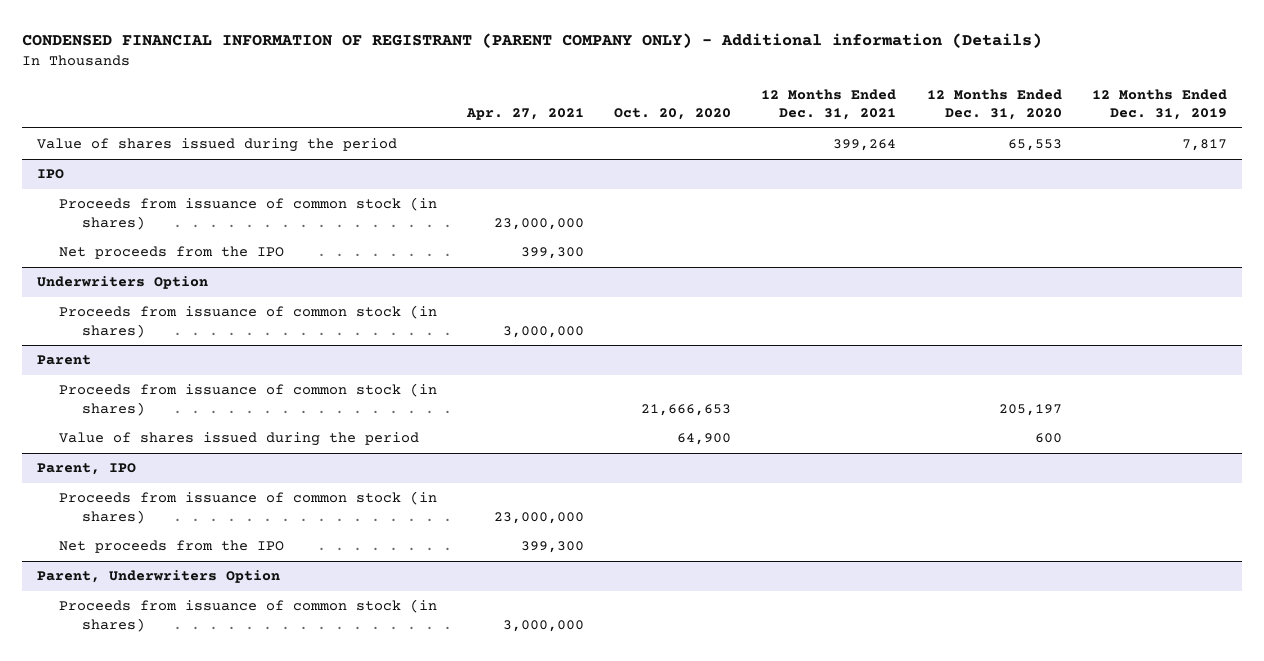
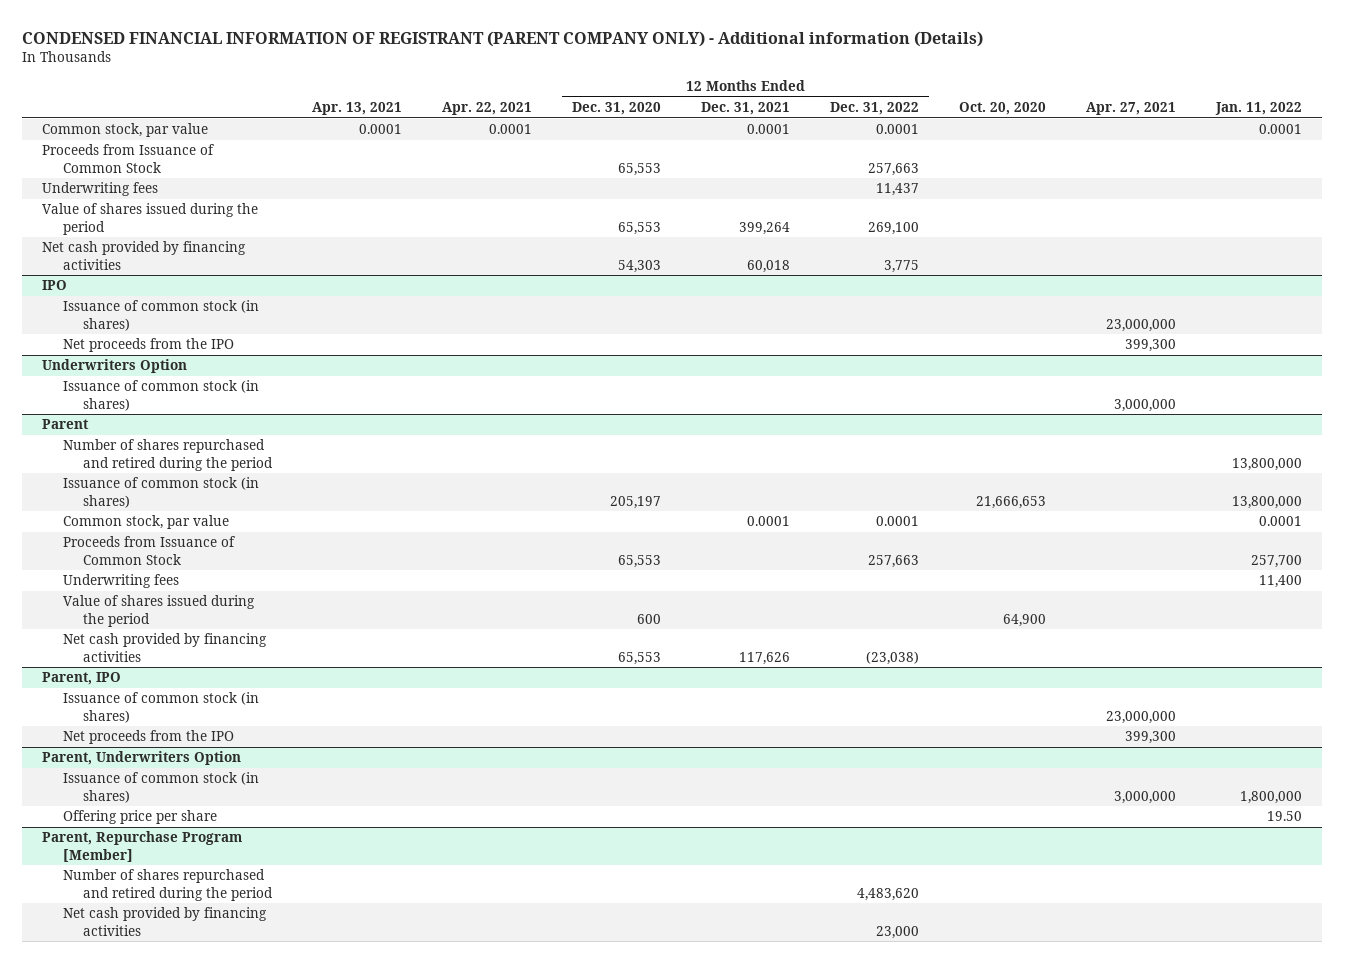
- | Apr. 27, 2021 | Oct. 20, 2020 | 12 Months Ended Dec. 31, 2021 | 12 Months Ended Dec. 31, 2020 | 12 Months Ended Dec. 31, 2019
+ | Apr. 13, 2021 | Apr. 22, 2021 | 12 Months Ended Dec. 31, 2020 | 12 Months Ended Dec. 31, 2021 | 12 Months Ended Dec. 31, 2022 | Oct. 20, 2020 | Apr. 27, 2021 | Jan. 11, 2022
+ Common stock, par value | 0.0001 | 0.0001 | | 0.0001 | 0.0001 | | | 0.0001
+ Proceeds from Issuance of Common Stock | | | 65,553 | | 257,663 | | |
+ Underwriting fees | | | | | 11,437 | | |
+ Net cash provided by financing activities | | | 54,303 | 60,018 | 3,775 | | |
@ IPO
- Proceeds from issuance of common stock (in shares) | 23,000,000 | | | |
+ Issuance of common stock (in shares) | | | | | | | 23,000,000 |
@ Underwriters Option
- Proceeds from issuance of common stock (in shares) | 3,000,000 | | | |
+ Issuance of common stock (in shares) | | | | | | | 3,000,000 |
@ Parent
- Proceeds from issuance of common stock (in shares) | | 21,666,653 | | 205,197 |
+ Number of shares repurchased and retired during the period | | | | | | | | 13,800,000
+ Issuance of common stock (in shares) | | | 205,197 | | | 21,666,653 | | 13,800,000
+ Common stock, par value | | | | 0.0001 | 0.0001 | | | 0.0001
+ Proceeds from Issuance of Common Stock | | | 65,553 | | 257,663 | | | 257,700
+ Underwriting fees | | | | | | | | 11,400
+ Net cash provided by financing activities | | | 65,553 | 117,626 | (23,038) | | |
@ Parent, IPO
- Proceeds from issuance of common stock (in shares) | 23,000,000 | | | |
+ Issuance of common stock (in shares) | | | | | | | 23,000,000 |
@ Parent, Underwriters Option
- Proceeds from issuance of common stock (in shares) | 3,000,000 | | | |
+ Issuance of common stock (in shares) | | | | | | | 3,000,000 | 1,800,000
+ Offering price per share | | | | | | | | 19.50
+ Parent, Repurchase Program [Member]
+ Number of shares repurchased and retired during the period | | | | | 4,483,620 | | |
+ Net cash provided by financing activities | | | | | 23,000 | | |

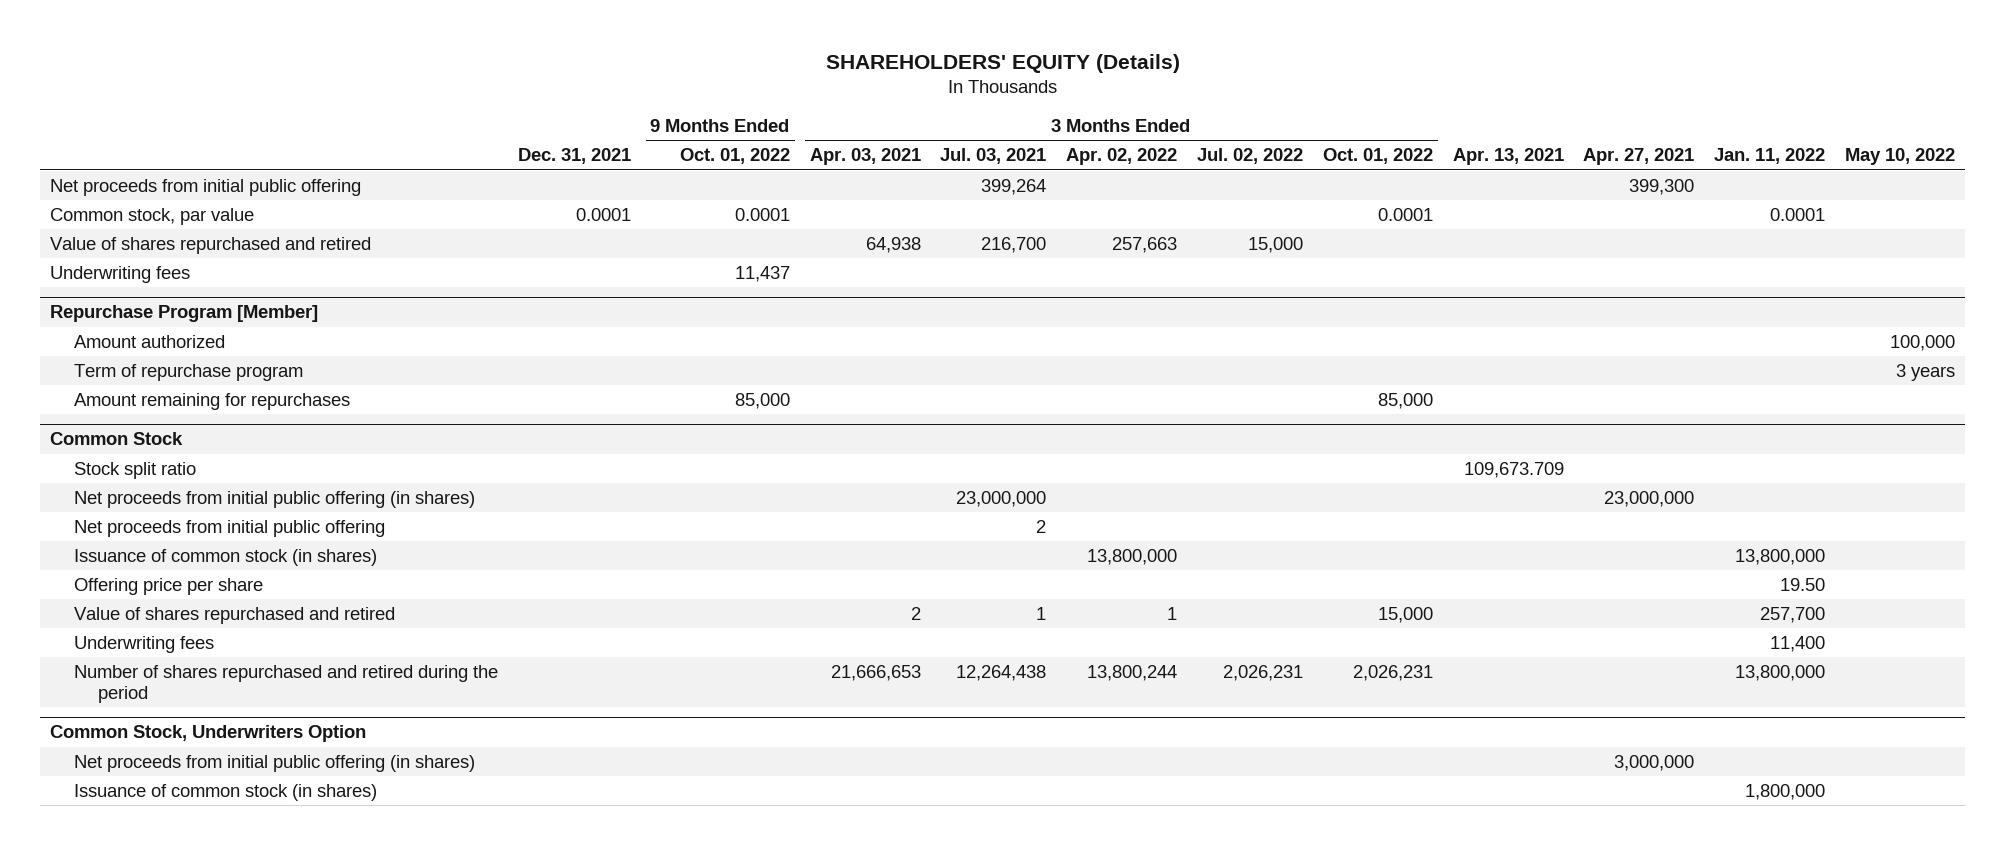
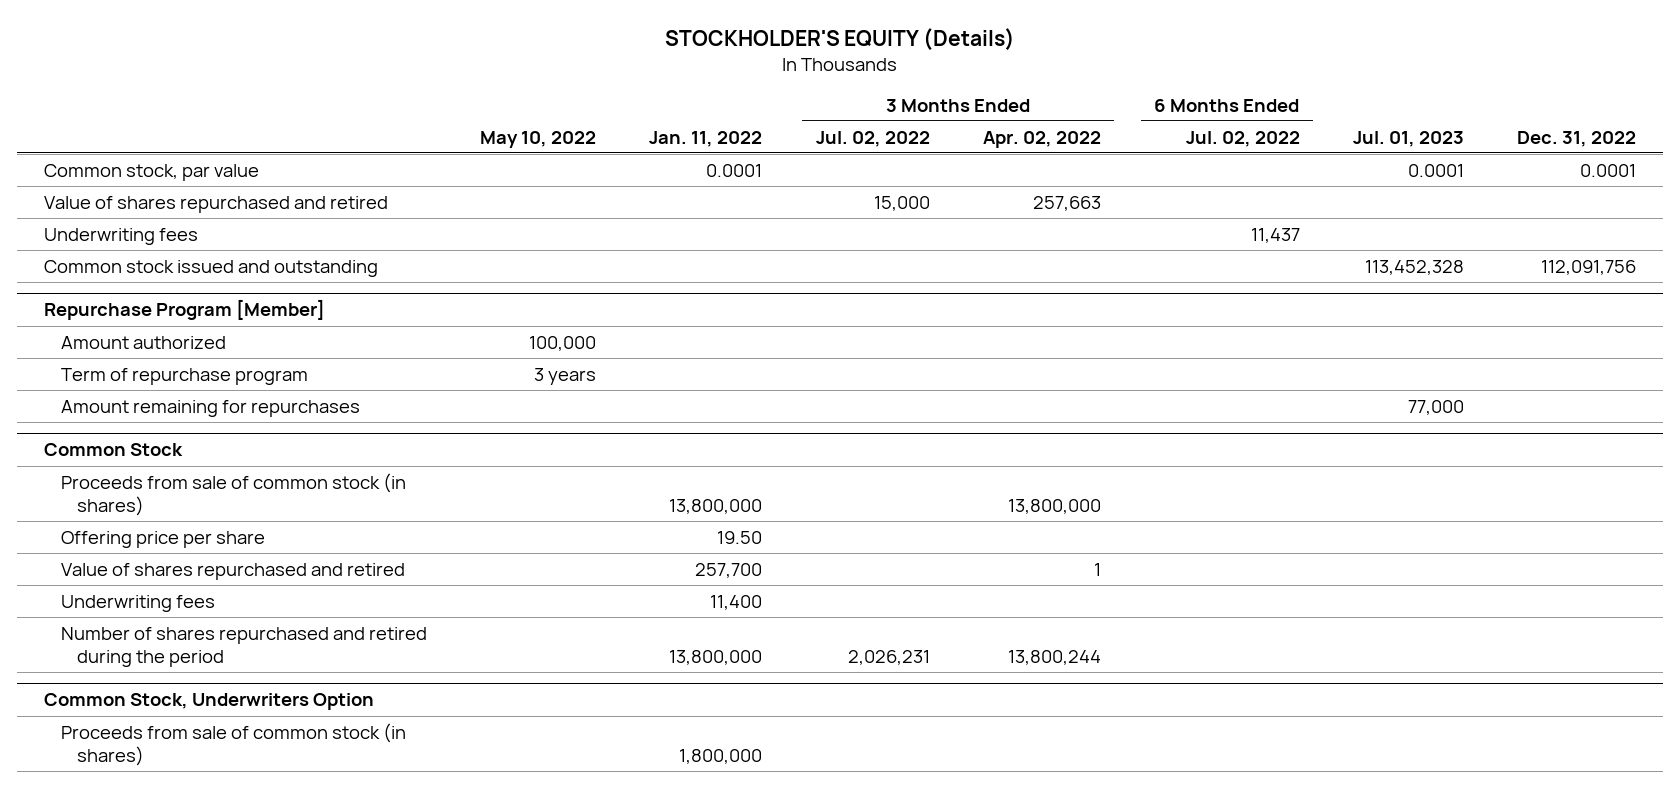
- SHAREHOLDERS' EQUITY (Details)
+ STOCKHOLDER'S EQUITY (Details)
- | Dec. 31, 2021 | 9 Months Ended Oct. 01, 2022 | 3 Months Ended Apr. 03, 2021 | 3 Months Ended Jul. 03, 2021 | 3 Months Ended Apr. 02, 2022 | 3 Months Ended Jul. 02, 2022 | 3 Months Ended Oct. 01, 2022 | Apr. 13, 2021 | Apr. 27, 2021 | Jan. 11, 2022 | May 10, 2022
+ | May 10, 2022 | Jan. 11, 2022 | 3 Months Ended Jul. 02, 2022 | 3 Months Ended Apr. 02, 2022 | 6 Months Ended Jul. 02, 2022 | Jul. 01, 2023 | Dec. 31, 2022
- Net proceeds from initial public offering | | | | 399,264 | | | | | 399,300 | |
+ Common stock issued and outstanding | | | | | | 113,452,328 | 112,091,756
@ Common Stock
- Stock split ratio | | | | | | | | 109,673.709 | | |
- Net proceeds from initial public offering (in shares) | | | | 23,000,000 | | | | | 23,000,000 | |
- Net proceeds from initial public offering | | | | 2 | | | | | | |
- Issuance of common stock (in shares) | | | | | 13,800,000 | | | | | 13,800,000 |
+ Proceeds from sale of common stock (in shares) | | 13,800,000 | | 13,800,000 | | |
@ Common Stock, Underwriters Option
- Net proceeds from initial public offering (in shares) | | | | | | | | | 3,000,000 | |
- Issuance of common stock (in shares) | | | | | | | | | | 1,800,000 |
+ Proceeds from sale of common stock (in shares) | | 1,800,000 | | | | |

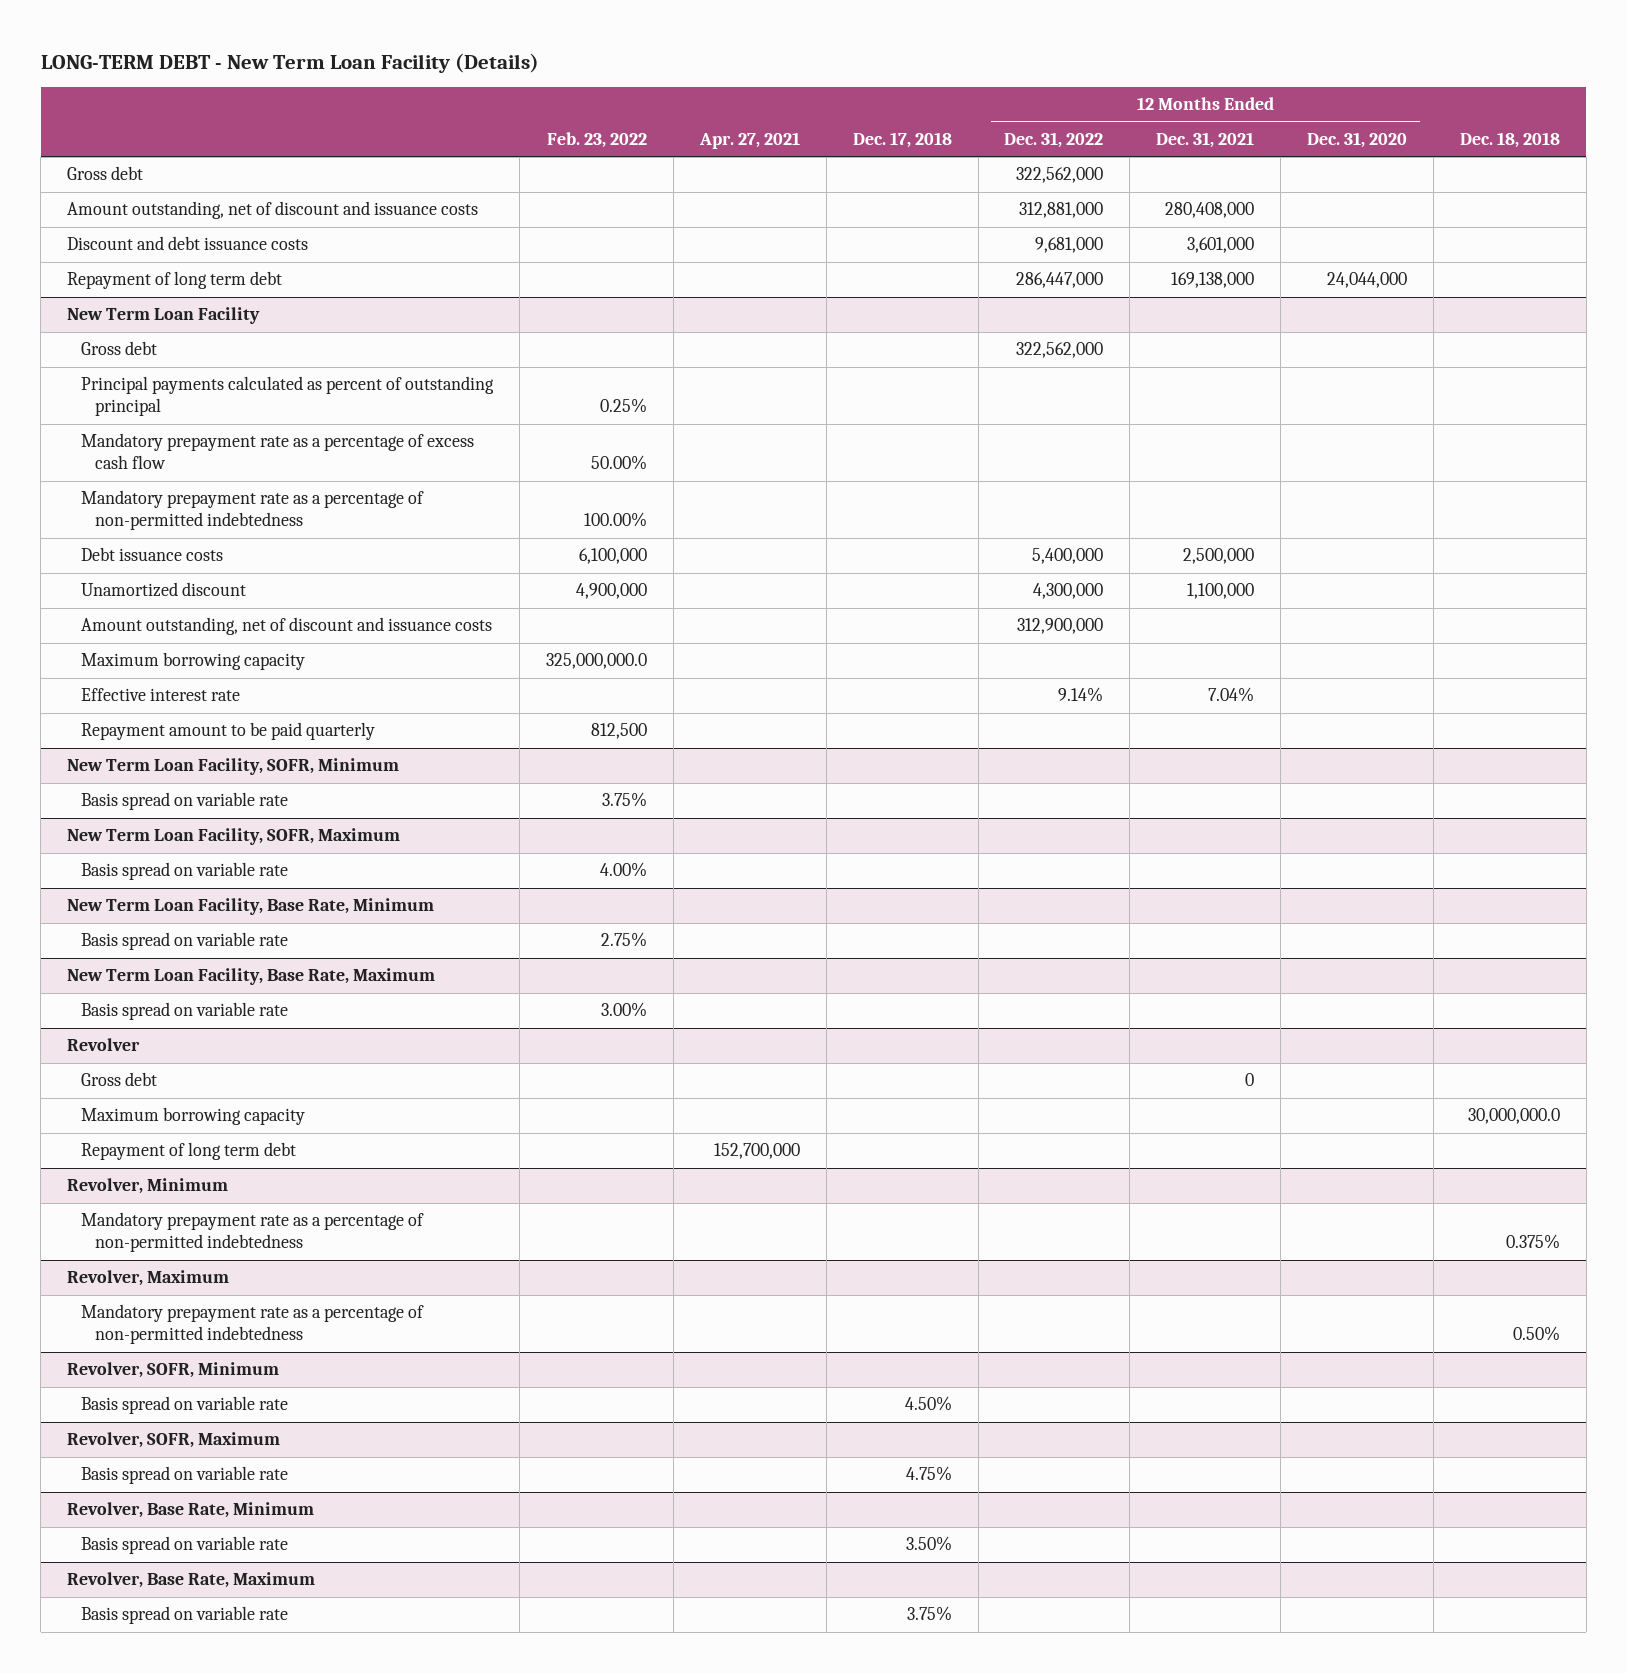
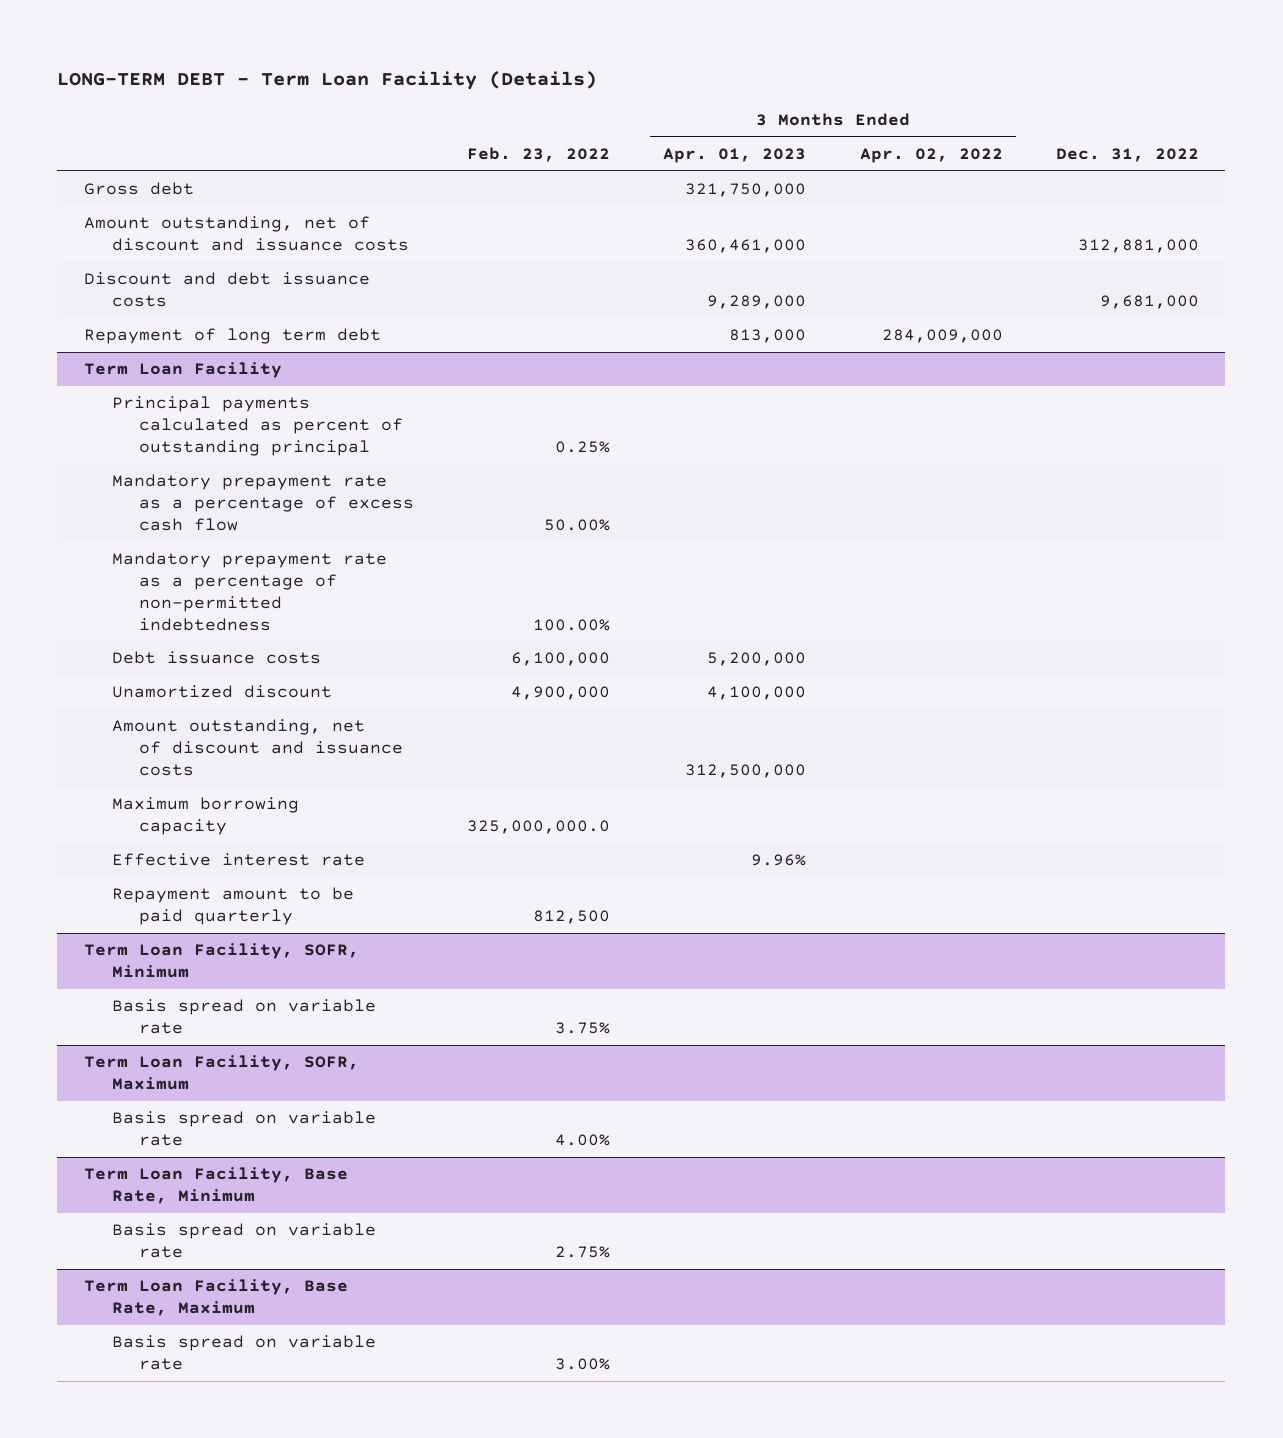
- LONG-TERM DEBT - New Term Loan Facility (Details)
+ LONG-TERM DEBT - Term Loan Facility (Details)
- | Feb. 23, 2022 | Apr. 27, 2021 | Dec. 17, 2018 | 12 Months Ended Dec. 31, 2022 | 12 Months Ended Dec. 31, 2021 | 12 Months Ended Dec. 31, 2020 | Dec. 18, 2018
+ | Feb. 23, 2022 | 3 Months Ended Apr. 01, 2023 | 3 Months Ended Apr. 02, 2022 | Dec. 31, 2022
- New Term Loan Facility
- Gross debt | | | | 322,562,000 | | |
+ Term Loan Facility
- New Term Loan Facility, SOFR, Minimum
+ Term Loan Facility, SOFR, Minimum
- New Term Loan Facility, SOFR, Maximum
+ Term Loan Facility, SOFR, Maximum
- New Term Loan Facility, Base Rate, Minimum
+ Term Loan Facility, Base Rate, Minimum
- New Term Loan Facility, Base Rate, Maximum
+ Term Loan Facility, Base Rate, Maximum
- Revolver
- Gross debt | | | | | 0 | |
- Maximum borrowing capacity | | | | | | | 30,000,000.0
- Repayment of long term debt | | 152,700,000 | | | | |
- Revolver, Minimum
- Mandatory prepayment rate as a percentage of non-permitted indebtedness | | | | | | | 0.375%
- Revolver, Maximum
- Mandatory prepayment rate as a percentage of non-permitted indebtedness | | | | | | | 0.50%
- Revolver, SOFR, Minimum
- Basis spread on variable rate | | | 4.50% | | | |
- Revolver, SOFR, Maximum
- Basis spread on variable rate | | | 4.75% | | | |
- Revolver, Base Rate, Minimum
- Basis spread on variable rate | | | 3.50% | | | |
- Revolver, Base Rate, Maximum
- Basis spread on variable rate | | | 3.75% | | | |

